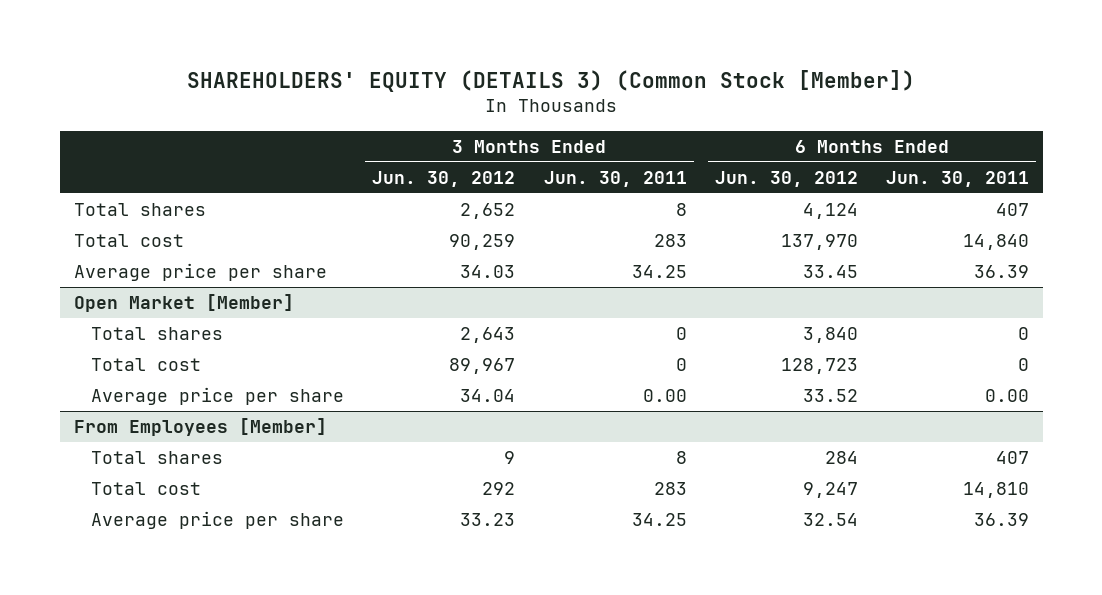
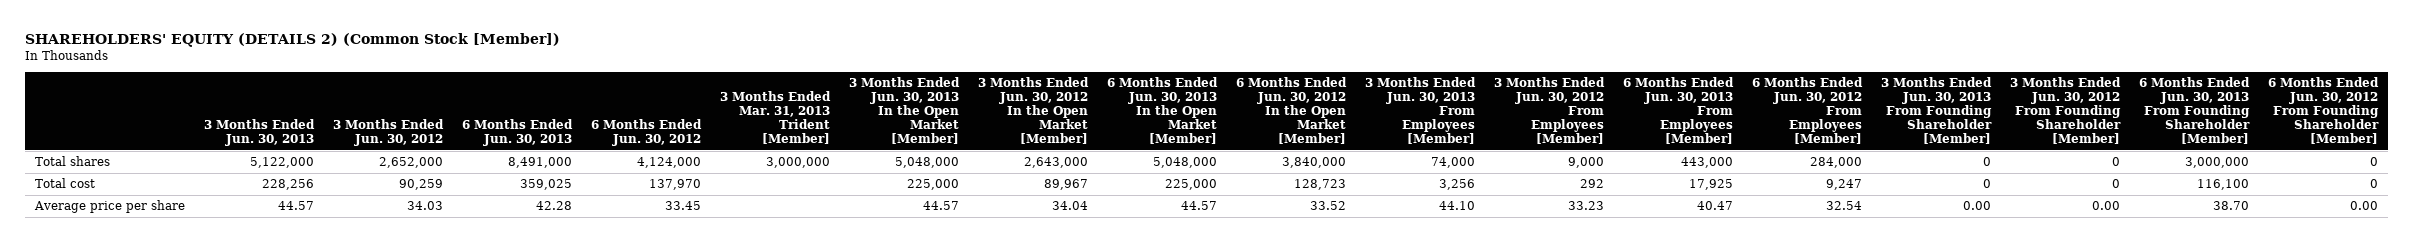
- SHAREHOLDERS' EQUITY (DETAILS 3) (Common Stock [Member])
+ SHAREHOLDERS' EQUITY (DETAILS 2) (Common Stock [Member])
- | 3 Months Ended Jun. 30, 2012 | 3 Months Ended Jun. 30, 2011 | 6 Months Ended Jun. 30, 2012 | 6 Months Ended Jun. 30, 2011
+ | 3 Months Ended Jun. 30, 2013 | 3 Months Ended Jun. 30, 2012 | 6 Months Ended Jun. 30, 2013 | 6 Months Ended Jun. 30, 2012 | 3 Months Ended Mar. 31, 2013 Trident [Member] | 3 Months Ended Jun. 30, 2013 In the Open Market [Member] | 3 Months Ended Jun. 30, 2012 In the Open Market [Member] | 6 Months Ended Jun. 30, 2013 In the Open Market [Member] | 6 Months Ended Jun. 30, 2012 In the Open Market [Member] | 3 Months Ended Jun. 30, 2013 From Employees [Member] | 3 Months Ended Jun. 30, 2012 From Employees [Member] | 6 Months Ended Jun. 30, 2013 From Employees [Member] | 6 Months Ended Jun. 30, 2012 From Employees [Member] | 3 Months Ended Jun. 30, 2013 From Founding Shareholder [Member] | 3 Months Ended Jun. 30, 2012 From Founding Shareholder [Member] | 6 Months Ended Jun. 30, 2013 From Founding Shareholder [Member] | 6 Months Ended Jun. 30, 2012 From Founding Shareholder [Member]
- Total shares | 2,652 | 8 | 4,124 | 407
+ Total shares | 5,122,000 | 2,652,000 | 8,491,000 | 4,124,000 | 3,000,000 | 5,048,000 | 2,643,000 | 5,048,000 | 3,840,000 | 74,000 | 9,000 | 443,000 | 284,000 | 0 | 0 | 3,000,000 | 0
- Open Market [Member]
- Total shares | 2,643 | 0 | 3,840 | 0
- Total cost | 89,967 | 0 | 128,723 | 0
- Average price per share | 34.04 | 0.00 | 33.52 | 0.00
- From Employees [Member]
- Total shares | 9 | 8 | 284 | 407
- Total cost | 292 | 283 | 9,247 | 14,810
- Average price per share | 33.23 | 34.25 | 32.54 | 36.39

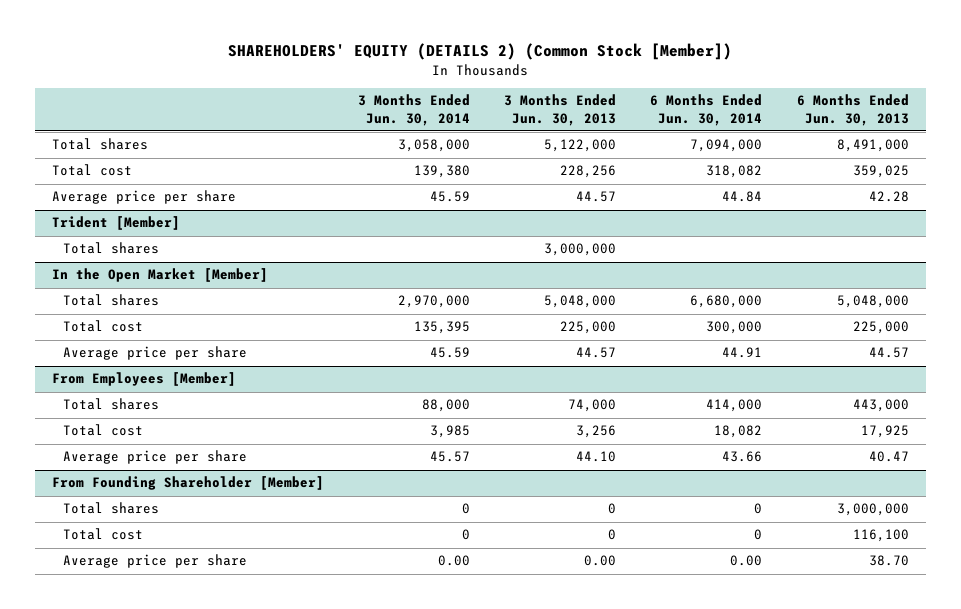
- | 3 Months Ended Jun. 30, 2013 | 3 Months Ended Jun. 30, 2012 | 6 Months Ended Jun. 30, 2013 | 6 Months Ended Jun. 30, 2012 | 3 Months Ended Mar. 31, 2013 Trident [Member] | 3 Months Ended Jun. 30, 2013 In the Open Market [Member] | 3 Months Ended Jun. 30, 2012 In the Open Market [Member] | 6 Months Ended Jun. 30, 2013 In the Open Market [Member] | 6 Months Ended Jun. 30, 2012 In the Open Market [Member] | 3 Months Ended Jun. 30, 2013 From Employees [Member] | 3 Months Ended Jun. 30, 2012 From Employees [Member] | 6 Months Ended Jun. 30, 2013 From Employees [Member] | 6 Months Ended Jun. 30, 2012 From Employees [Member] | 3 Months Ended Jun. 30, 2013 From Founding Shareholder [Member] | 3 Months Ended Jun. 30, 2012 From Founding Shareholder [Member] | 6 Months Ended Jun. 30, 2013 From Founding Shareholder [Member] | 6 Months Ended Jun. 30, 2012 From Founding Shareholder [Member]
+ | 3 Months Ended Jun. 30, 2014 | 3 Months Ended Jun. 30, 2013 | 6 Months Ended Jun. 30, 2014 | 6 Months Ended Jun. 30, 2013
+ Trident [Member]
+ Total shares | | 3,000,000 | |
+ In the Open Market [Member]
+ Total shares | 2,970,000 | 5,048,000 | 6,680,000 | 5,048,000
+ Total cost | 135,395 | 225,000 | 300,000 | 225,000
+ Average price per share | 45.59 | 44.57 | 44.91 | 44.57
+ From Employees [Member]
+ Total shares | 88,000 | 74,000 | 414,000 | 443,000
+ Total cost | 3,985 | 3,256 | 18,082 | 17,925
+ Average price per share | 45.57 | 44.10 | 43.66 | 40.47
+ From Founding Shareholder [Member]
+ Total shares | 0 | 0 | 0 | 3,000,000
+ Total cost | 0 | 0 | 0 | 116,100
+ Average price per share | 0.00 | 0.00 | 0.00 | 38.70

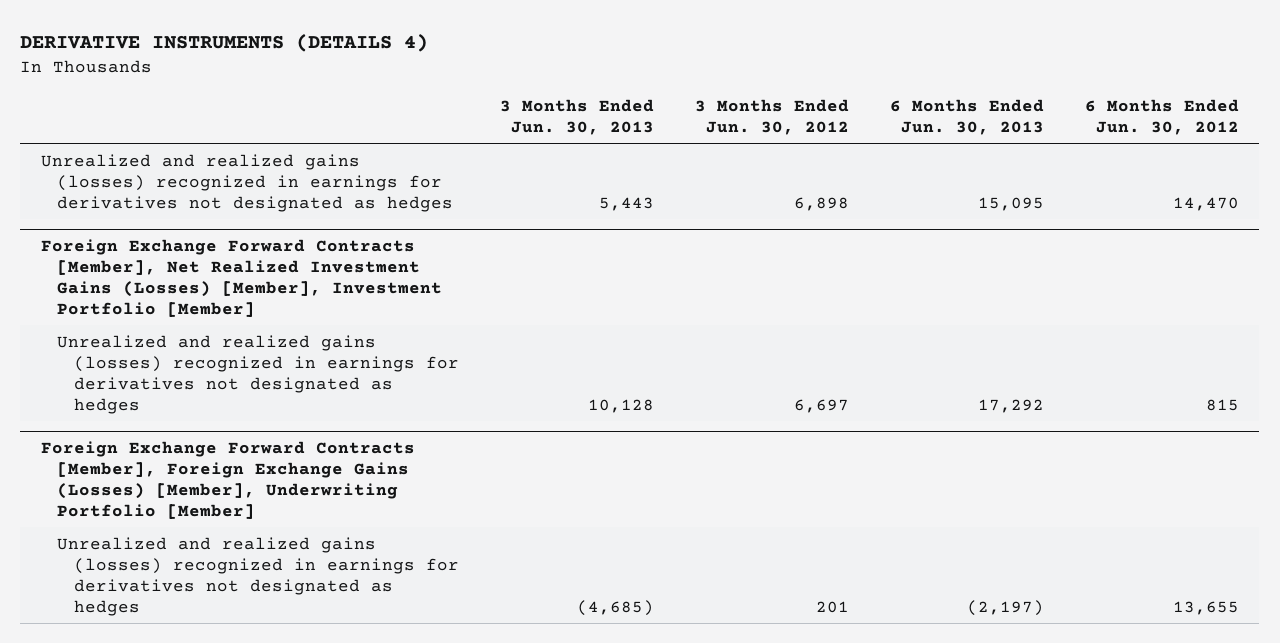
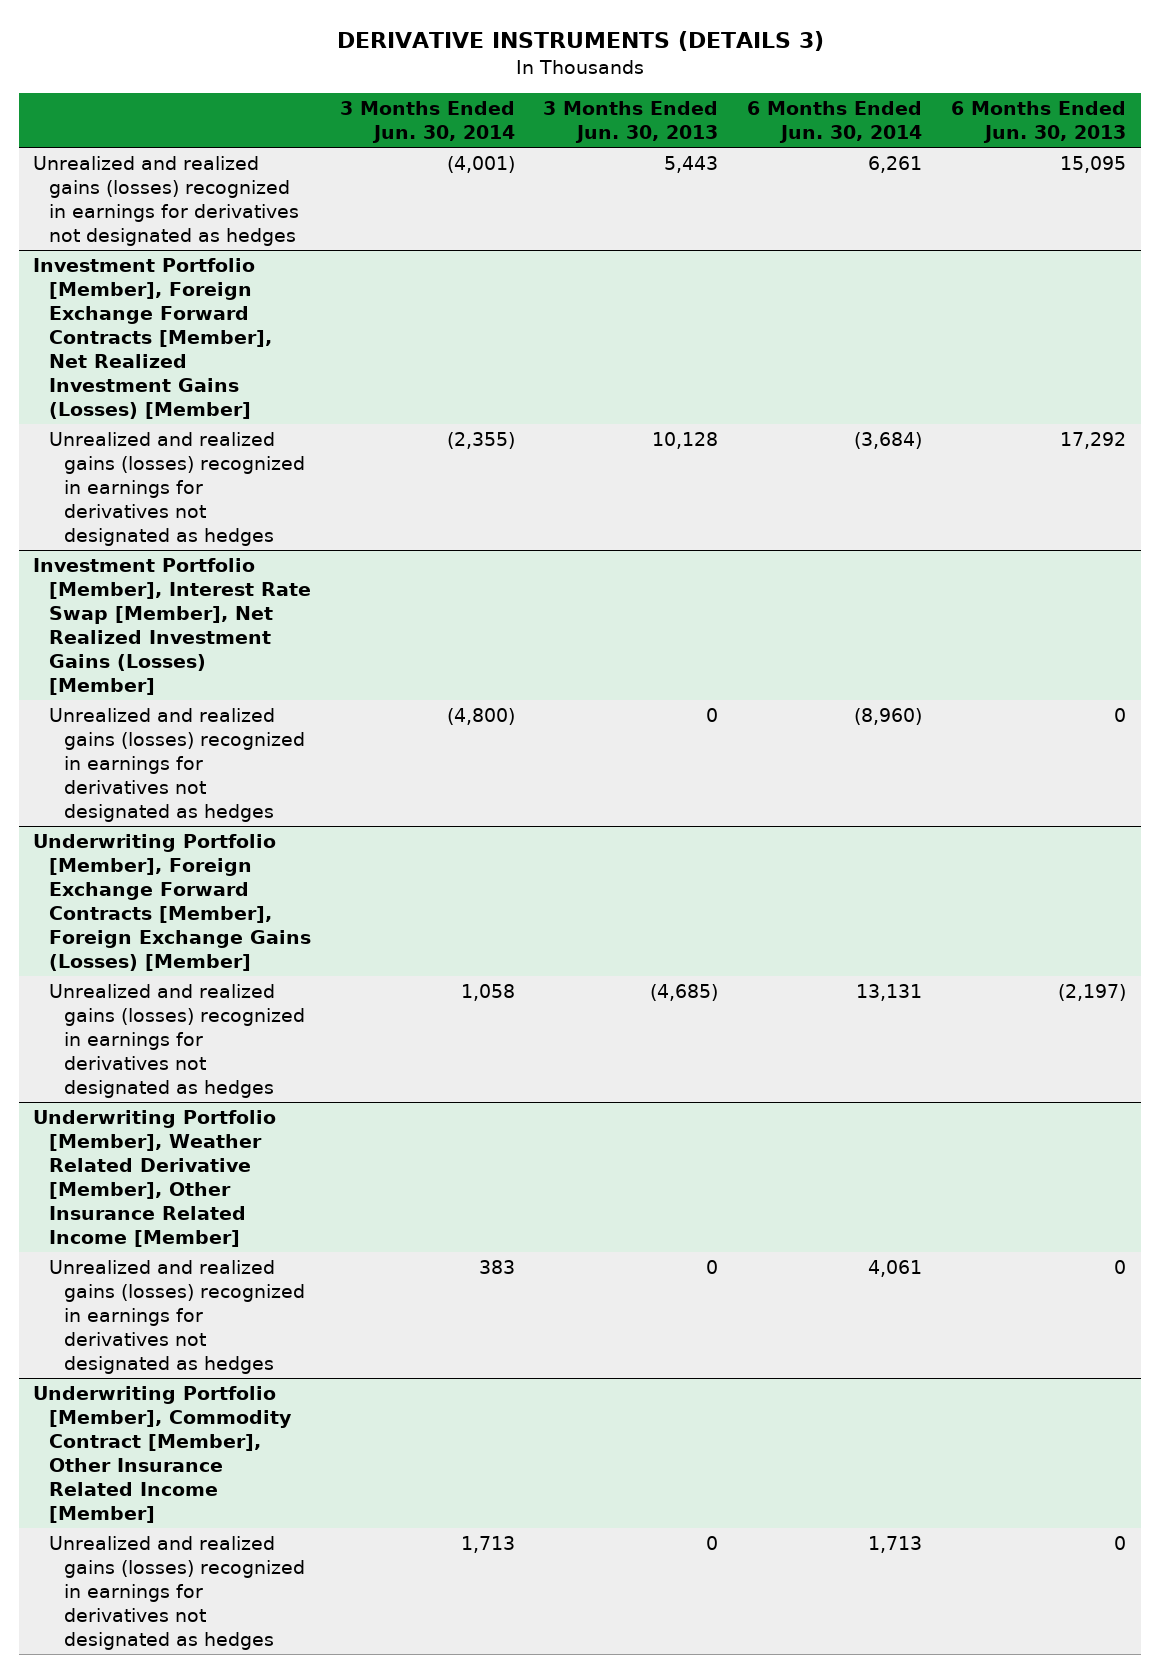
- DERIVATIVE INSTRUMENTS (DETAILS 4)
+ DERIVATIVE INSTRUMENTS (DETAILS 3)
- | 3 Months Ended Jun. 30, 2013 | 3 Months Ended Jun. 30, 2012 | 6 Months Ended Jun. 30, 2013 | 6 Months Ended Jun. 30, 2012
+ | 3 Months Ended Jun. 30, 2014 | 3 Months Ended Jun. 30, 2013 | 6 Months Ended Jun. 30, 2014 | 6 Months Ended Jun. 30, 2013
- Foreign Exchange Forward Contracts [Member], Net Realized Investment Gains (Losses) [Member], Investment Portfolio [Member]
+ Investment Portfolio [Member], Foreign Exchange Forward Contracts [Member], Net Realized Investment Gains (Losses) [Member]
- Foreign Exchange Forward Contracts [Member], Foreign Exchange Gains (Losses) [Member], Underwriting Portfolio [Member]
+ Investment Portfolio [Member], Interest Rate Swap [Member], Net Realized Investment Gains (Losses) [Member]
+ Unrealized and realized gains (losses) recognized in earnings for derivatives not designated as hedges | (4,800) | 0 | (8,960) | 0
+ Underwriting Portfolio [Member], Foreign Exchange Forward Contracts [Member], Foreign Exchange Gains (Losses) [Member]
+ Underwriting Portfolio [Member], Weather Related Derivative [Member], Other Insurance Related Income [Member]
+ Unrealized and realized gains (losses) recognized in earnings for derivatives not designated as hedges | 383 | 0 | 4,061 | 0
+ Underwriting Portfolio [Member], Commodity Contract [Member], Other Insurance Related Income [Member]
+ Unrealized and realized gains (losses) recognized in earnings for derivatives not designated as hedges | 1,713 | 0 | 1,713 | 0

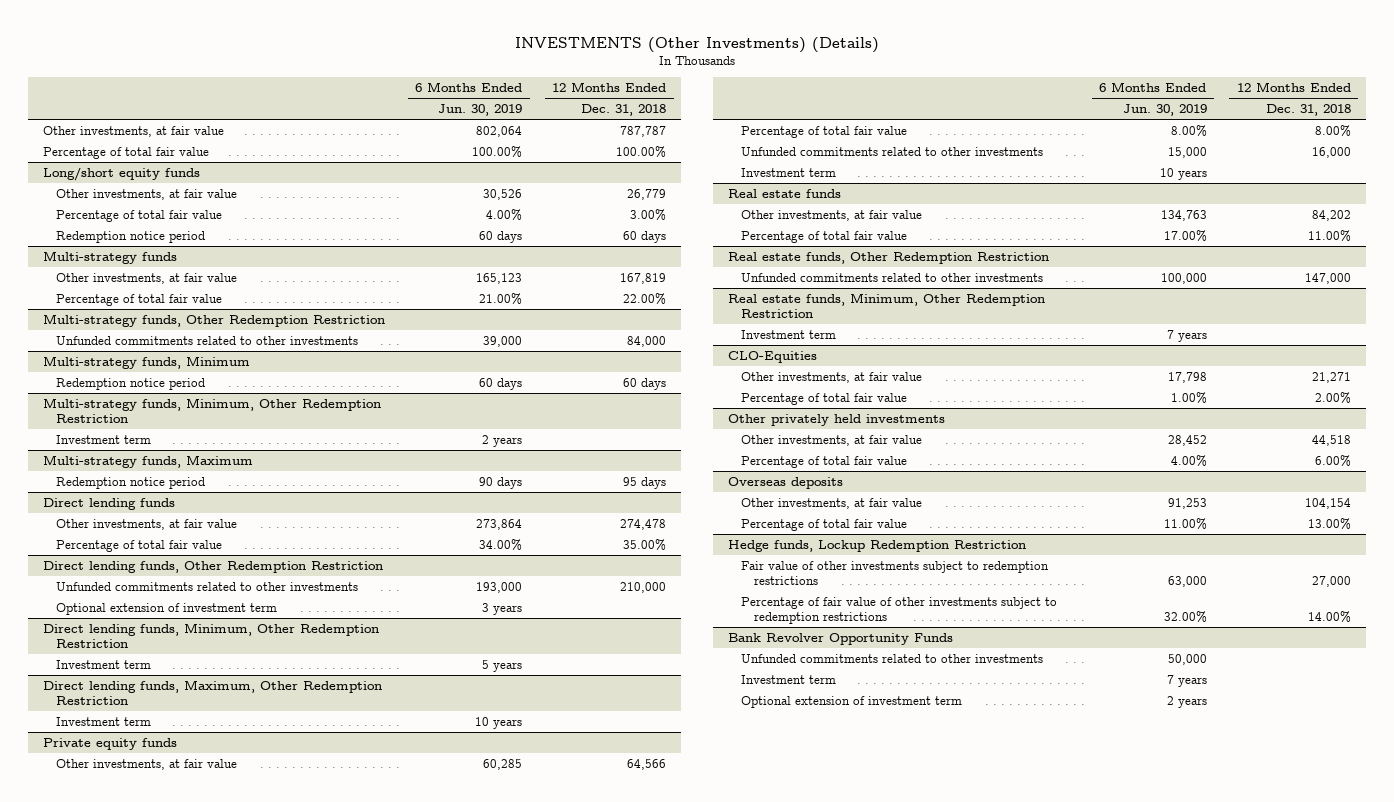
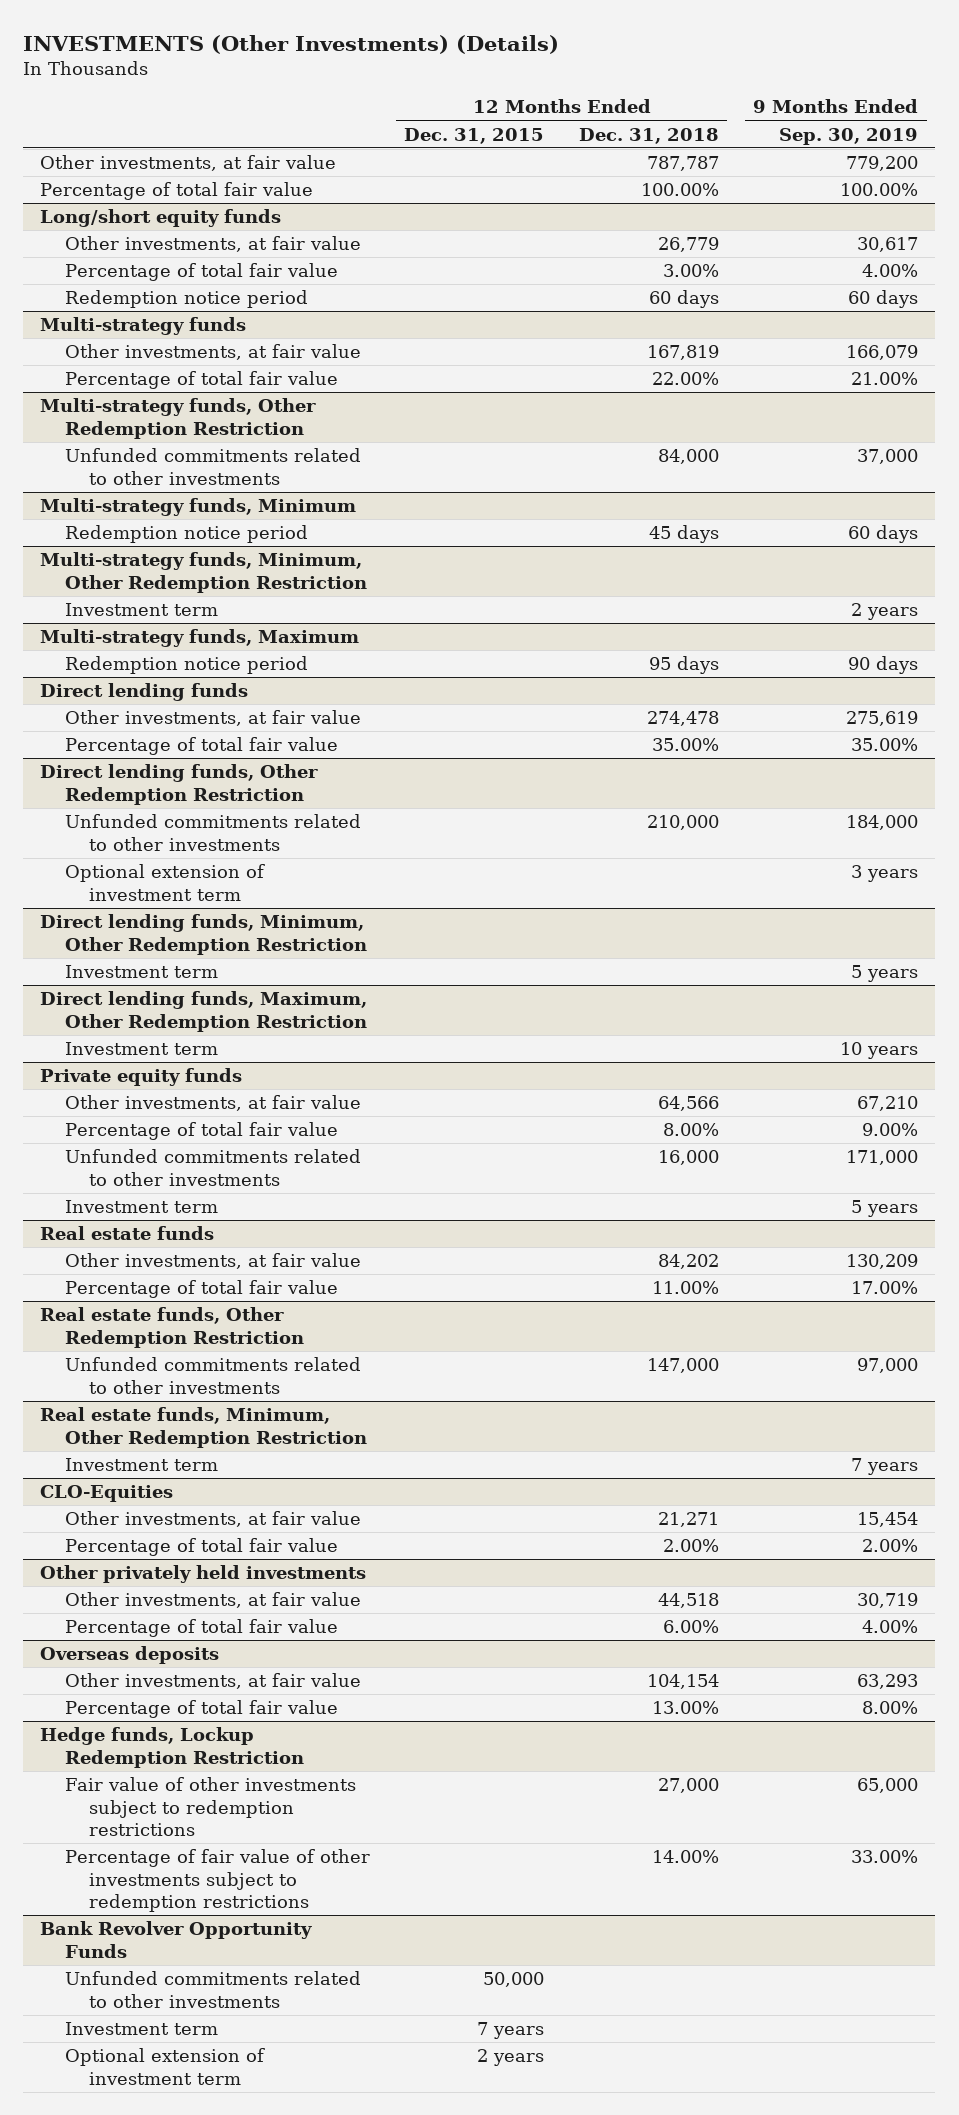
- | 6 Months Ended Jun. 30, 2019 | 12 Months Ended Dec. 31, 2018
+ | 12 Months Ended Dec. 31, 2015 | 12 Months Ended Dec. 31, 2018 | 9 Months Ended Sep. 30, 2019
@ Multi-strategy funds, Minimum
- Redemption notice period | 60 days | 60 days
+ Redemption notice period | | 45 days | 60 days

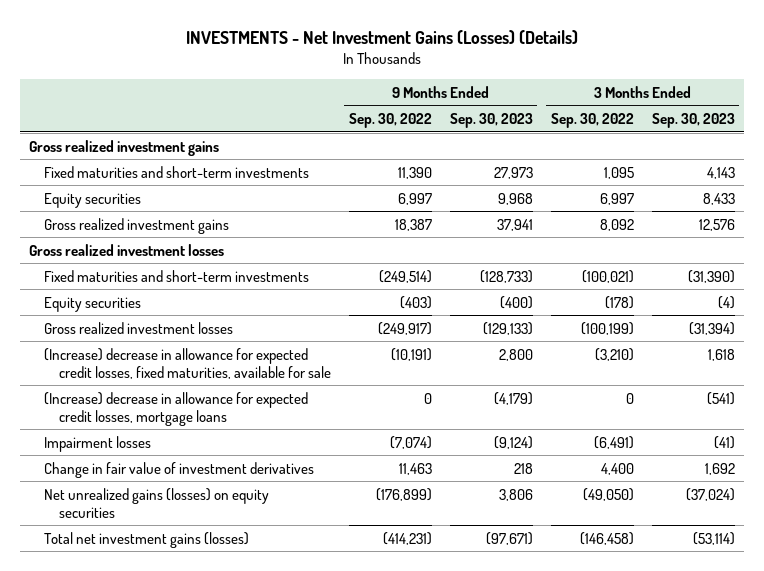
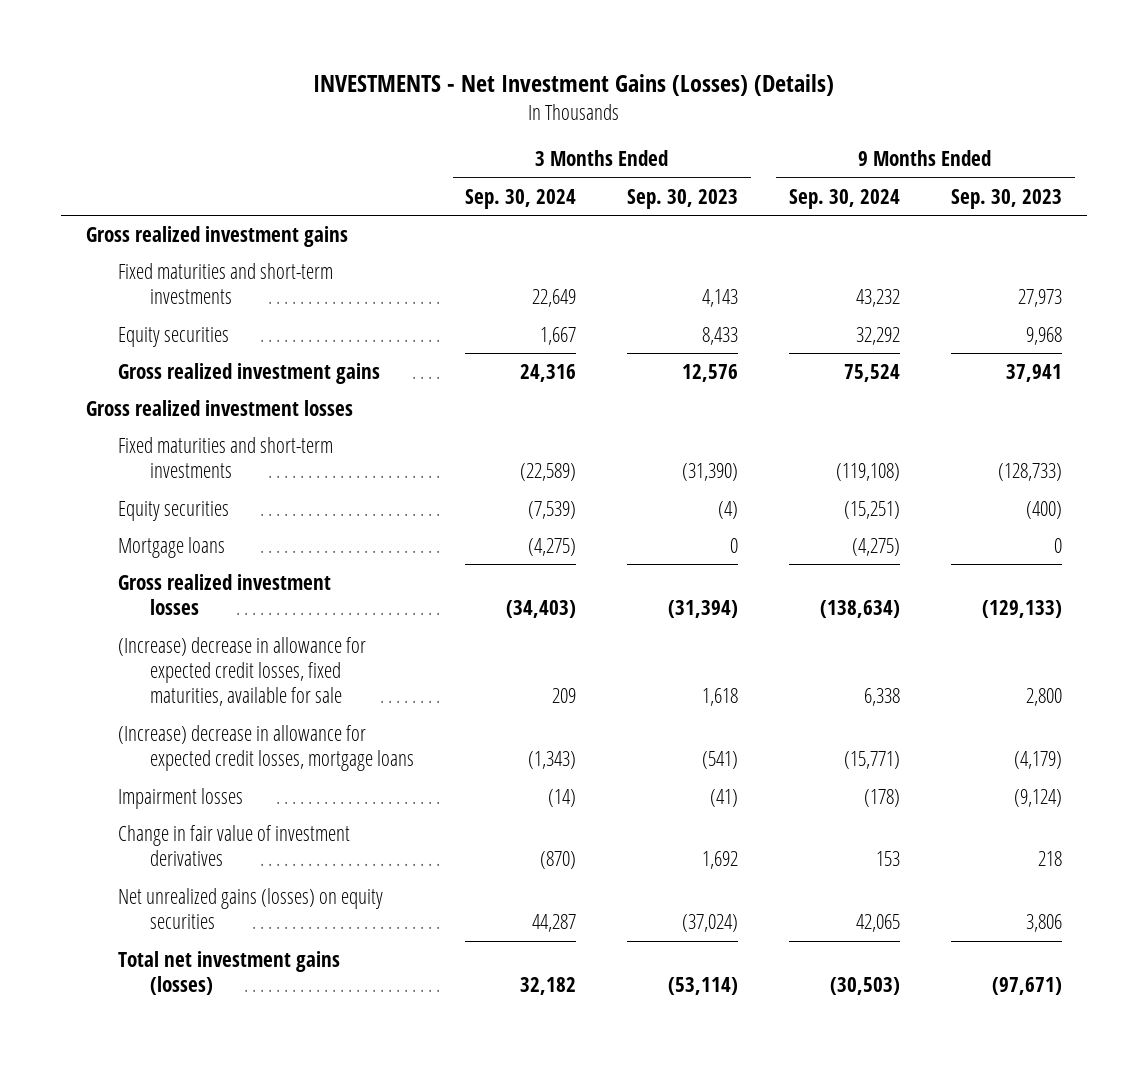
- | 9 Months Ended Sep. 30, 2022 | 9 Months Ended Sep. 30, 2023 | 3 Months Ended Sep. 30, 2022 | 3 Months Ended Sep. 30, 2023
+ | 3 Months Ended Sep. 30, 2024 | 3 Months Ended Sep. 30, 2023 | 9 Months Ended Sep. 30, 2024 | 9 Months Ended Sep. 30, 2023
+ Mortgage loans | (4,275) | 0 | (4,275) | 0

